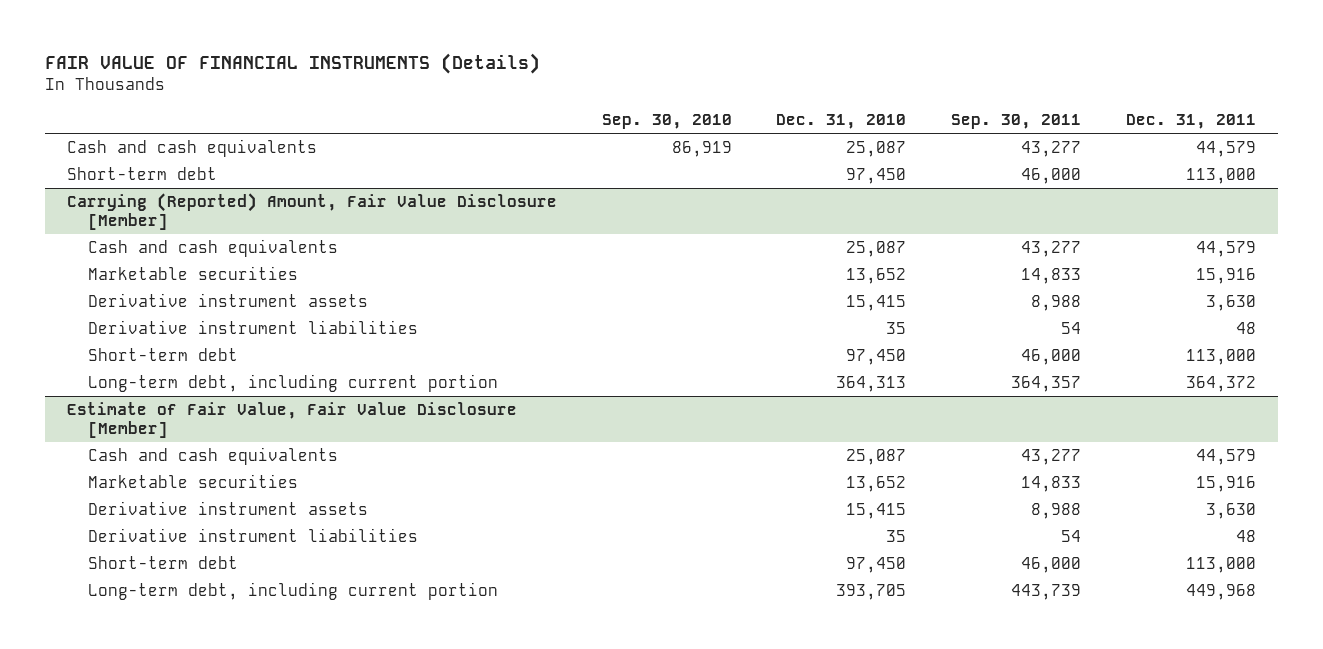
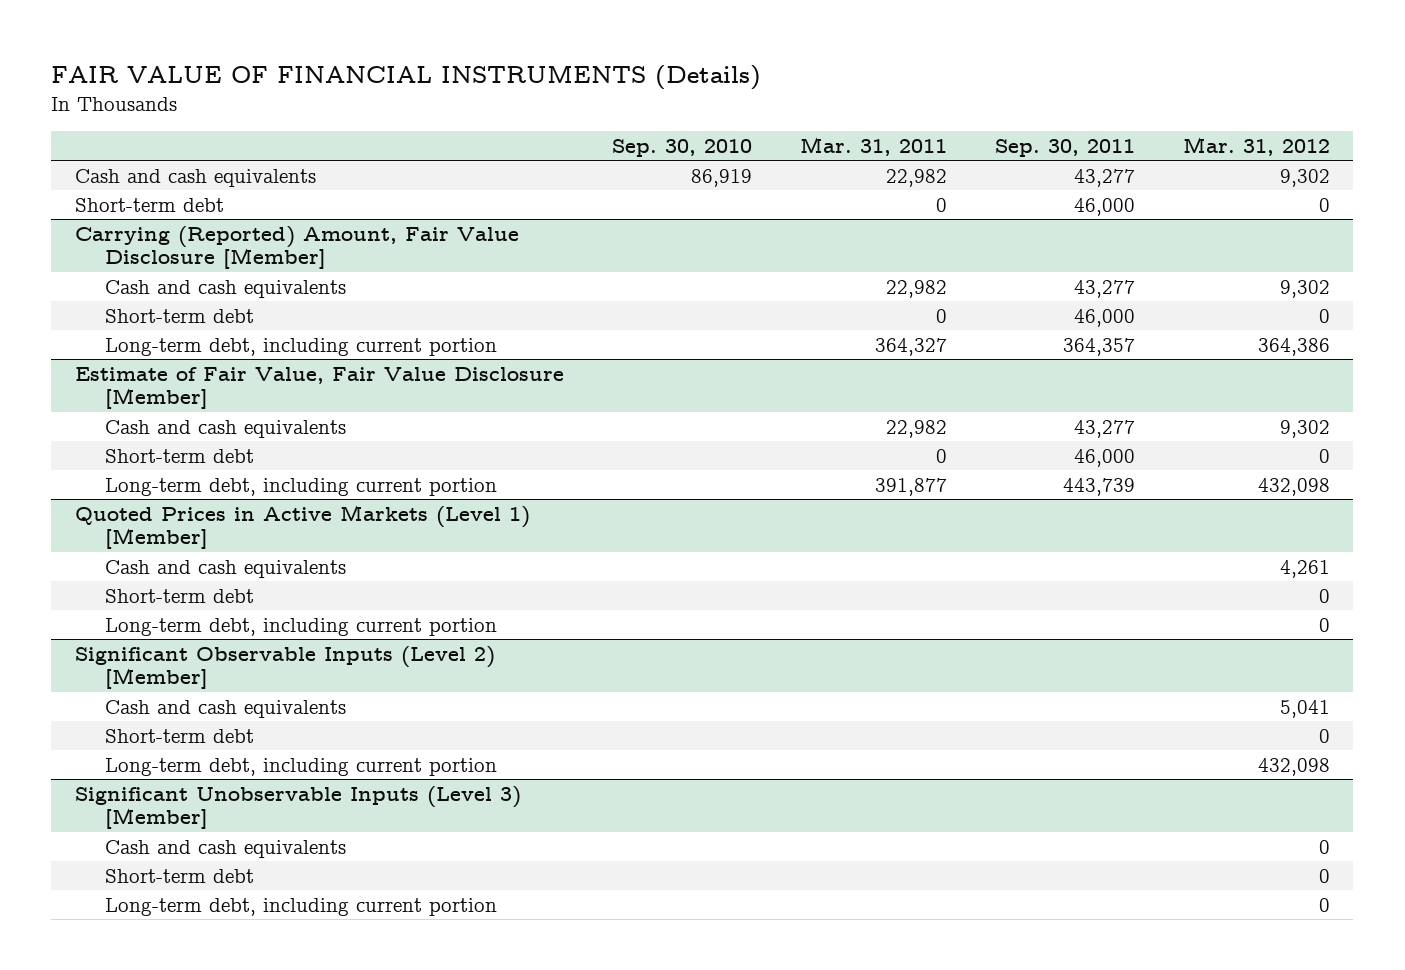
- | Sep. 30, 2010 | Dec. 31, 2010 | Sep. 30, 2011 | Dec. 31, 2011
+ | Sep. 30, 2010 | Mar. 31, 2011 | Sep. 30, 2011 | Mar. 31, 2012
@ Carrying (Reported) Amount, Fair Value Disclosure [Member]
- Marketable securities | | 13,652 | 14,833 | 15,916
- Derivative instrument assets | | 15,415 | 8,988 | 3,630
- Derivative instrument liabilities | | 35 | 54 | 48
@ Estimate of Fair Value, Fair Value Disclosure [Member]
- Marketable securities | | 13,652 | 14,833 | 15,916
- Derivative instrument assets | | 15,415 | 8,988 | 3,630
- Derivative instrument liabilities | | 35 | 54 | 48
+ Quoted Prices in Active Markets (Level 1) [Member]
+ Cash and cash equivalents | | | | 4,261
+ Short-term debt | | | | 0
+ Long-term debt, including current portion | | | | 0
+ Significant Observable Inputs (Level 2) [Member]
+ Cash and cash equivalents | | | | 5,041
+ Short-term debt | | | | 0
+ Long-term debt, including current portion | | | | 432,098
+ Significant Unobservable Inputs (Level 3) [Member]
+ Cash and cash equivalents | | | | 0
+ Short-term debt | | | | 0
+ Long-term debt, including current portion | | | | 0

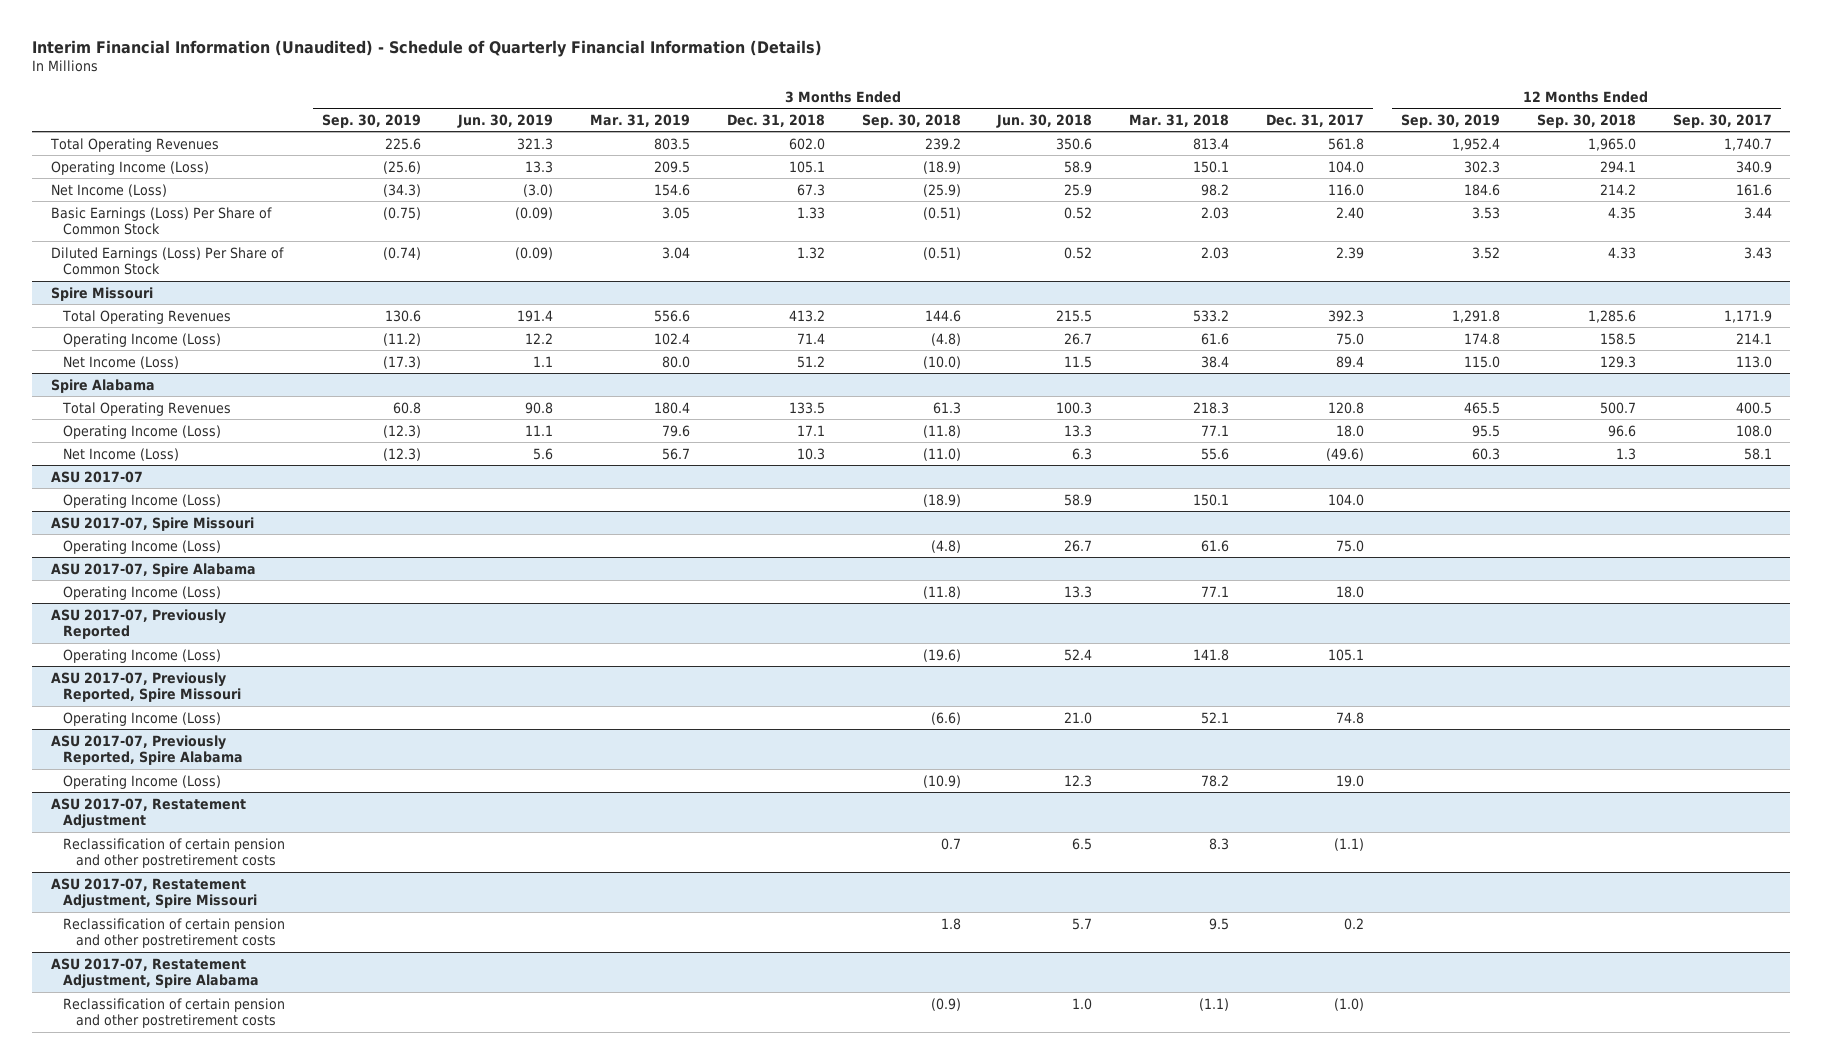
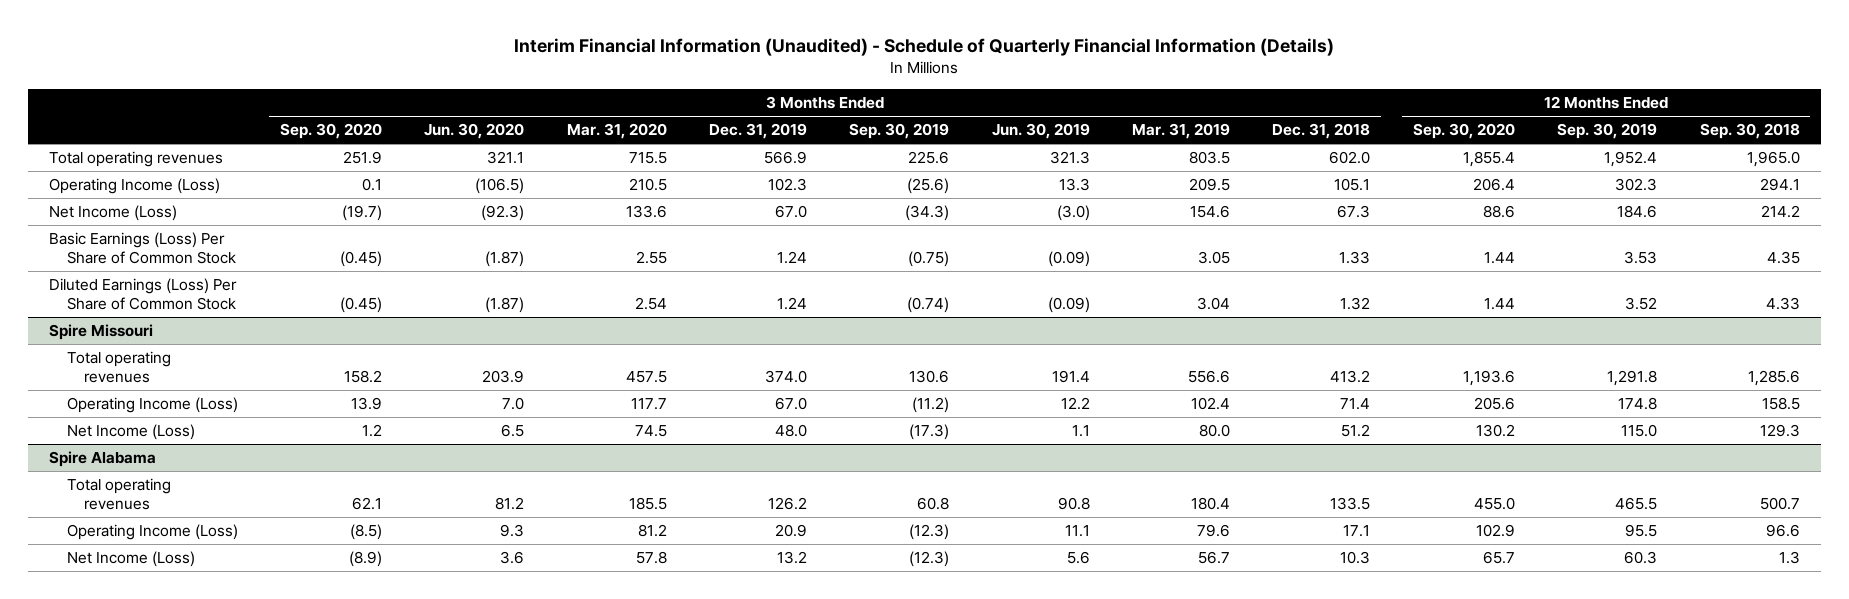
- | 3 Months Ended Sep. 30, 2019 | 3 Months Ended Jun. 30, 2019 | 3 Months Ended Mar. 31, 2019 | 3 Months Ended Dec. 31, 2018 | 3 Months Ended Sep. 30, 2018 | 3 Months Ended Jun. 30, 2018 | 3 Months Ended Mar. 31, 2018 | 3 Months Ended Dec. 31, 2017 | 12 Months Ended Sep. 30, 2019 | 12 Months Ended Sep. 30, 2018 | 12 Months Ended Sep. 30, 2017
+ | 3 Months Ended Sep. 30, 2020 | 3 Months Ended Jun. 30, 2020 | 3 Months Ended Mar. 31, 2020 | 3 Months Ended Dec. 31, 2019 | 3 Months Ended Sep. 30, 2019 | 3 Months Ended Jun. 30, 2019 | 3 Months Ended Mar. 31, 2019 | 3 Months Ended Dec. 31, 2018 | 12 Months Ended Sep. 30, 2020 | 12 Months Ended Sep. 30, 2019 | 12 Months Ended Sep. 30, 2018
- Total Operating Revenues | 225.6 | 321.3 | 803.5 | 602.0 | 239.2 | 350.6 | 813.4 | 561.8 | 1,952.4 | 1,965.0 | 1,740.7
+ Total operating revenues | 251.9 | 321.1 | 715.5 | 566.9 | 225.6 | 321.3 | 803.5 | 602.0 | 1,855.4 | 1,952.4 | 1,965.0
@ Spire Missouri
- Total Operating Revenues | 130.6 | 191.4 | 556.6 | 413.2 | 144.6 | 215.5 | 533.2 | 392.3 | 1,291.8 | 1,285.6 | 1,171.9
+ Total operating revenues | 158.2 | 203.9 | 457.5 | 374.0 | 130.6 | 191.4 | 556.6 | 413.2 | 1,193.6 | 1,291.8 | 1,285.6
@ Spire Alabama
- Total Operating Revenues | 60.8 | 90.8 | 180.4 | 133.5 | 61.3 | 100.3 | 218.3 | 120.8 | 465.5 | 500.7 | 400.5
+ Total operating revenues | 62.1 | 81.2 | 185.5 | 126.2 | 60.8 | 90.8 | 180.4 | 133.5 | 455.0 | 465.5 | 500.7
- ASU 2017-07
- Operating Income (Loss) | | | | | (18.9) | 58.9 | 150.1 | 104.0 | | |
- ASU 2017-07, Spire Missouri
- Operating Income (Loss) | | | | | (4.8) | 26.7 | 61.6 | 75.0 | | |
- ASU 2017-07, Spire Alabama
- Operating Income (Loss) | | | | | (11.8) | 13.3 | 77.1 | 18.0 | | |
- ASU 2017-07, Previously Reported
- Operating Income (Loss) | | | | | (19.6) | 52.4 | 141.8 | 105.1 | | |
- ASU 2017-07, Previously Reported, Spire Missouri
- Operating Income (Loss) | | | | | (6.6) | 21.0 | 52.1 | 74.8 | | |
- ASU 2017-07, Previously Reported, Spire Alabama
- Operating Income (Loss) | | | | | (10.9) | 12.3 | 78.2 | 19.0 | | |
- ASU 2017-07, Restatement Adjustment
- Reclassification of certain pension and other postretirement costs | | | | | 0.7 | 6.5 | 8.3 | (1.1) | | |
- ASU 2017-07, Restatement Adjustment, Spire Missouri
- Reclassification of certain pension and other postretirement costs | | | | | 1.8 | 5.7 | 9.5 | 0.2 | | |
- ASU 2017-07, Restatement Adjustment, Spire Alabama
- Reclassification of certain pension and other postretirement costs | | | | | (0.9) | 1.0 | (1.1) | (1.0) | | |

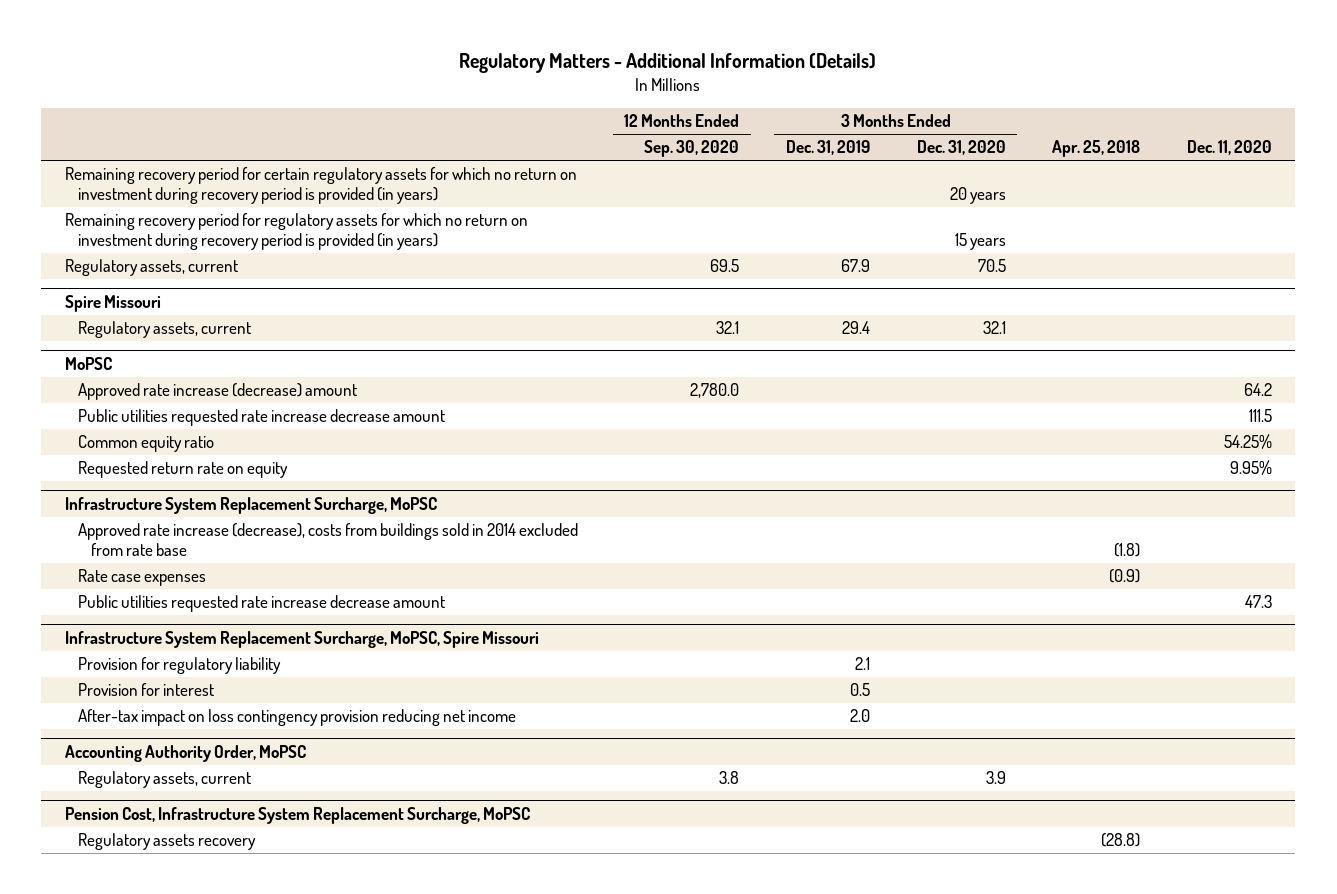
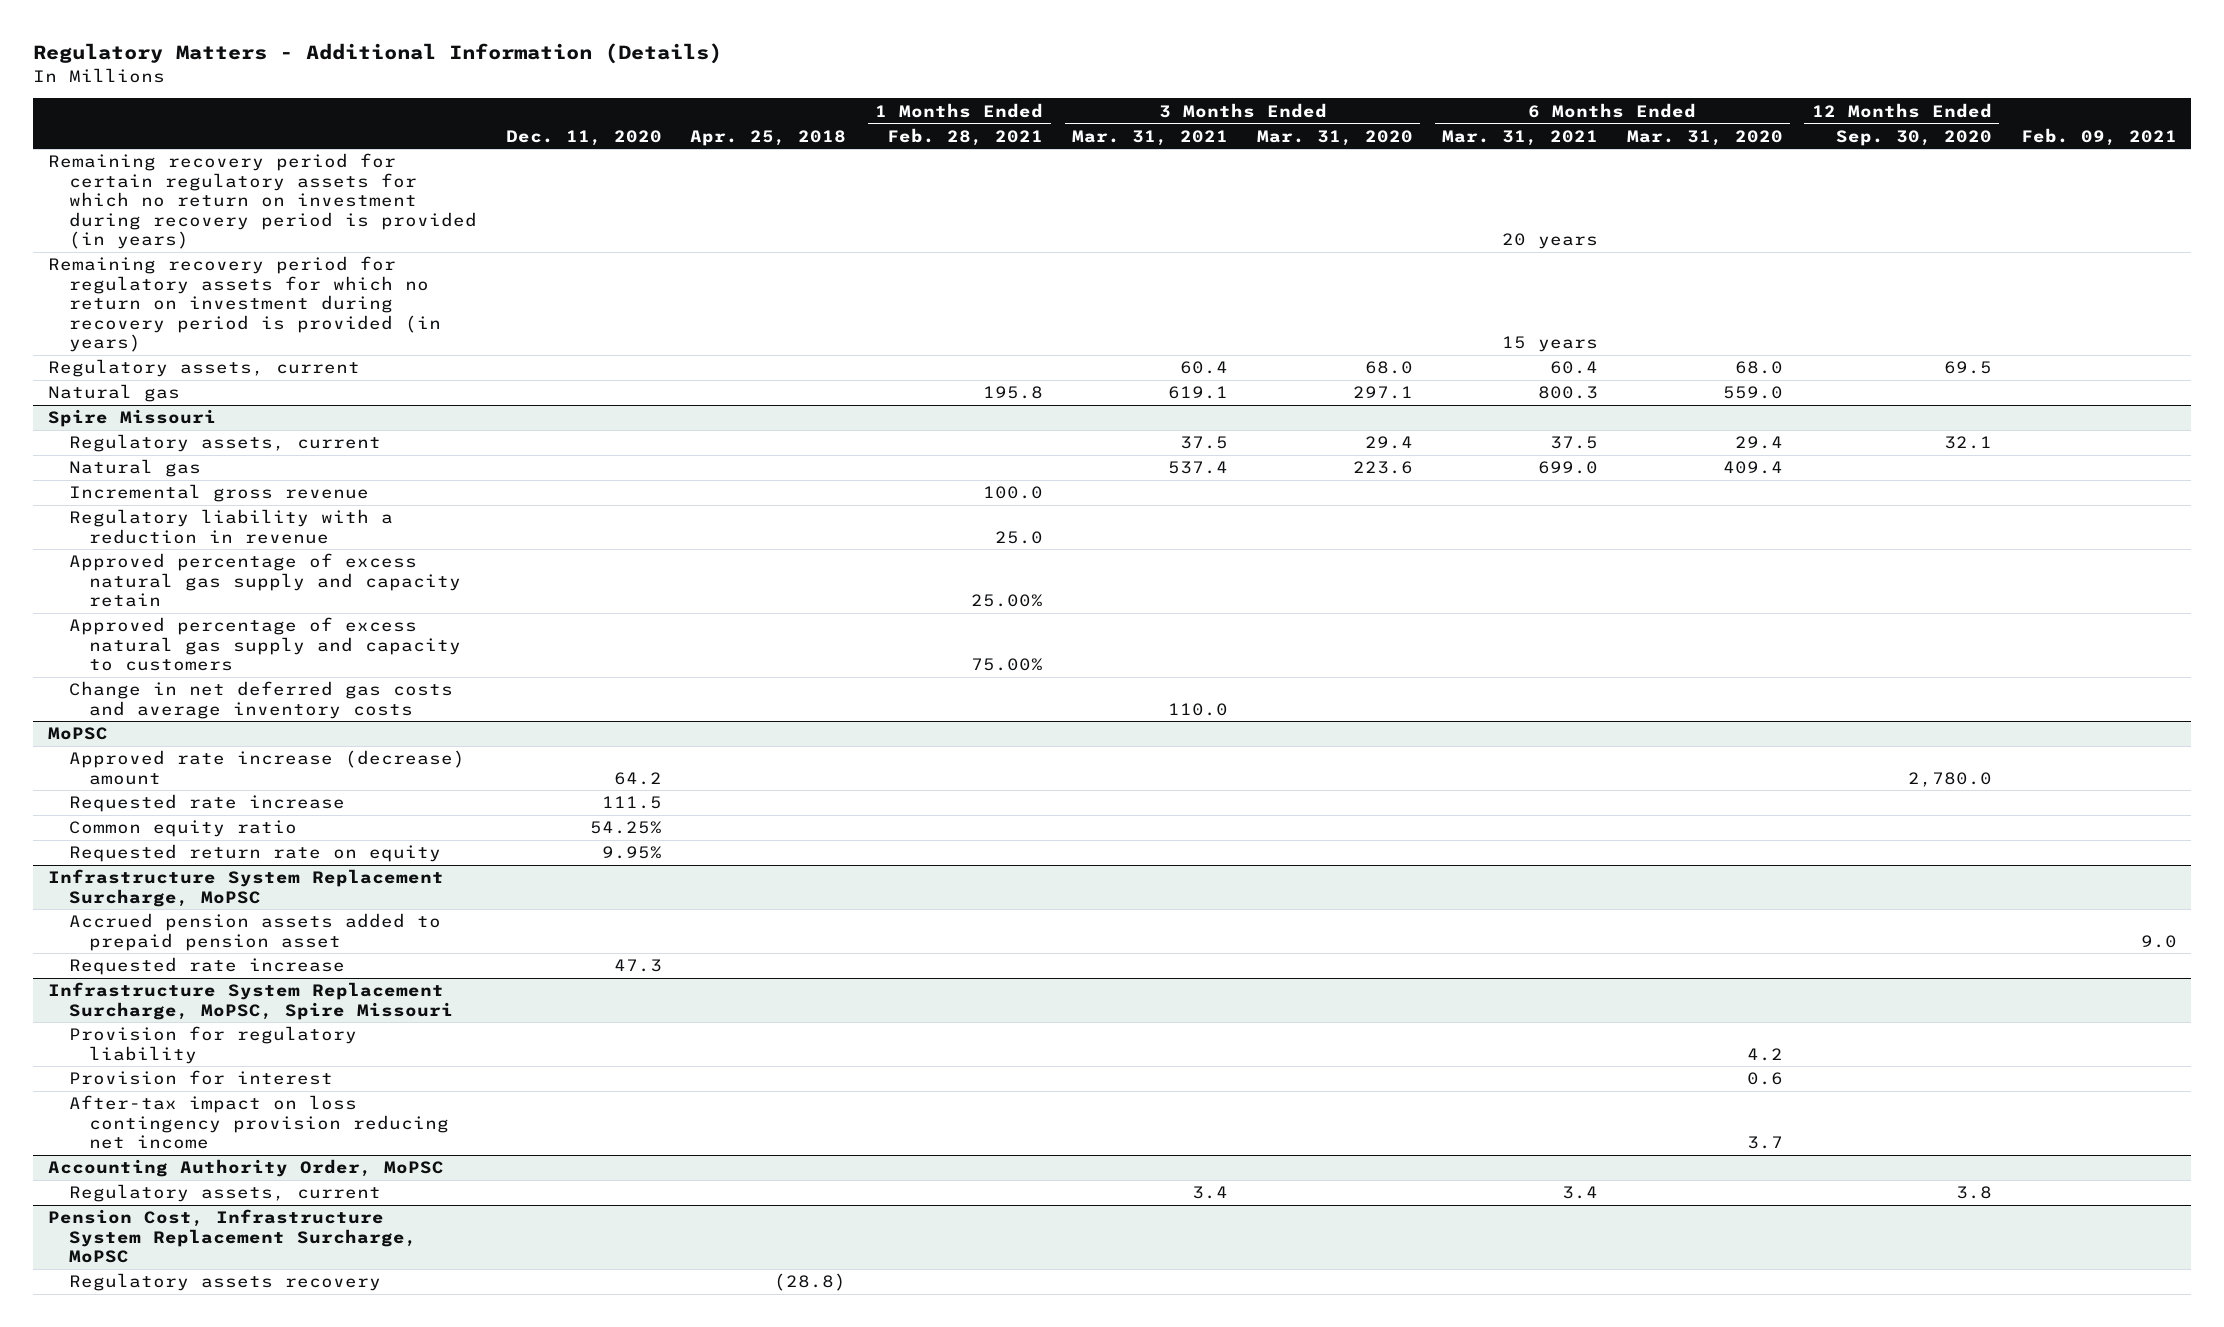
- | 12 Months Ended Sep. 30, 2020 | 3 Months Ended Dec. 31, 2019 | 3 Months Ended Dec. 31, 2020 | Apr. 25, 2018 | Dec. 11, 2020
+ | Dec. 11, 2020 | Apr. 25, 2018 | 1 Months Ended Feb. 28, 2021 | 3 Months Ended Mar. 31, 2021 | 3 Months Ended Mar. 31, 2020 | 6 Months Ended Mar. 31, 2021 | 6 Months Ended Mar. 31, 2020 | 12 Months Ended Sep. 30, 2020 | Feb. 09, 2021
+ Natural gas | | | 195.8 | 619.1 | 297.1 | 800.3 | 559.0 | |
@ Spire Missouri
+ Natural gas | | | | 537.4 | 223.6 | 699.0 | 409.4 | |
+ Incremental gross revenue | | | 100.0 | | | | | |
+ Regulatory liability with a reduction in revenue | | | 25.0 | | | | | |
+ Approved percentage of excess natural gas supply and capacity retain | | | 25.00% | | | | | |
+ Approved percentage of excess natural gas supply and capacity to customers | | | 75.00% | | | | | |
+ Change in net deferred gas costs and average inventory costs | | | | 110.0 | | | | |
@ MoPSC
- Public utilities requested rate increase decrease amount | | | | | 111.5
+ Requested rate increase | 111.5 | | | | | | | |
@ Infrastructure System Replacement Surcharge, MoPSC
- Approved rate increase (decrease), costs from buildings sold in 2014 excluded from rate base | | | | (1.8) |
- Rate case expenses | | | | (0.9) |
- Public utilities requested rate increase decrease amount | | | | | 47.3
+ Accrued pension assets added to prepaid pension asset | | | | | | | | | 9.0
+ Requested rate increase | 47.3 | | | | | | | |

